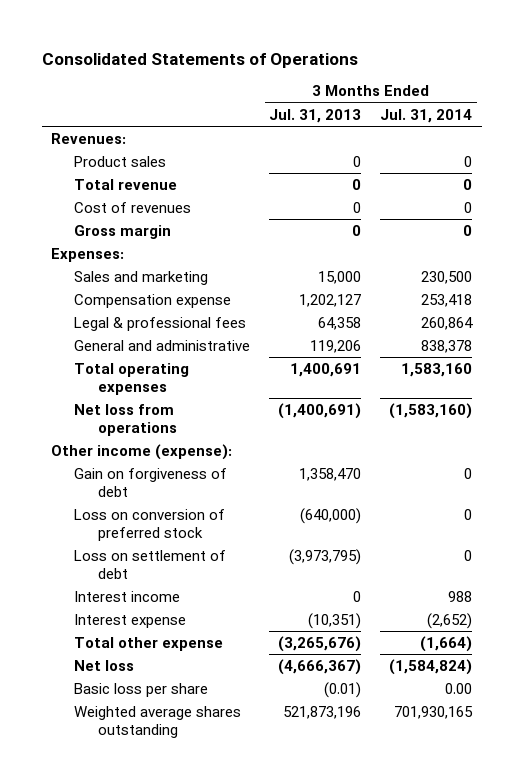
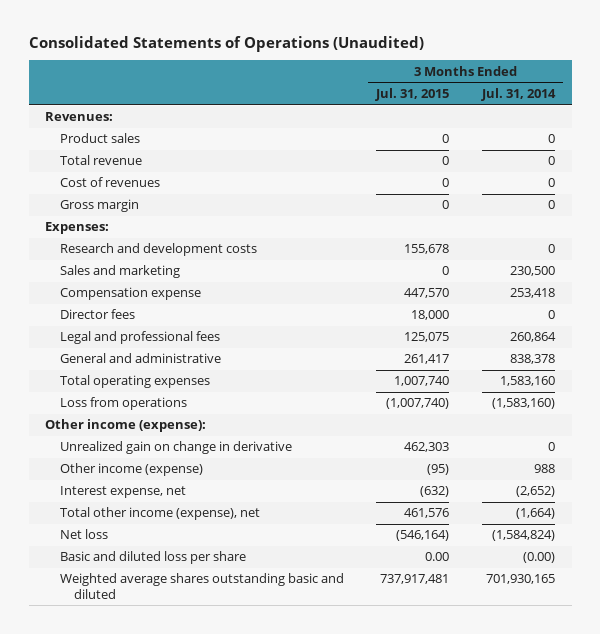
- Consolidated Statements of Operations
+ Consolidated Statements of Operations (Unaudited)
- | 3 Months Ended Jul. 31, 2013 | 3 Months Ended Jul. 31, 2014
+ | 3 Months Ended Jul. 31, 2015 | 3 Months Ended Jul. 31, 2014
+ Research and development costs | 155,678 | 0
- Legal & professional fees | 64,358 | 260,864
+ Director fees | 18,000 | 0
+ Legal and professional fees | 125,075 | 260,864
- Net loss from operations | (1,400,691) | (1,583,160)
+ Loss from operations | (1,007,740) | (1,583,160)
- Gain on forgiveness of debt | 1,358,470 | 0
- Loss on conversion of preferred stock | (640,000) | 0
- Loss on settlement of debt | (3,973,795) | 0
- Interest income | 0 | 988
- Interest expense | (10,351) | (2,652)
- Total other expense | (3,265,676) | (1,664)
+ Unrealized gain on change in derivative | 462,303 | 0
+ Other income (expense) | (95) | 988
+ Interest expense, net | (632) | (2,652)
+ Total other income (expense), net | 461,576 | (1,664)
- Basic loss per share | (0.01) | 0.00
- Weighted average shares outstanding | 521,873,196 | 701,930,165
+ Basic and diluted loss per share | 0.00 | (0.00)
+ Weighted average shares outstanding basic and diluted | 737,917,481 | 701,930,165

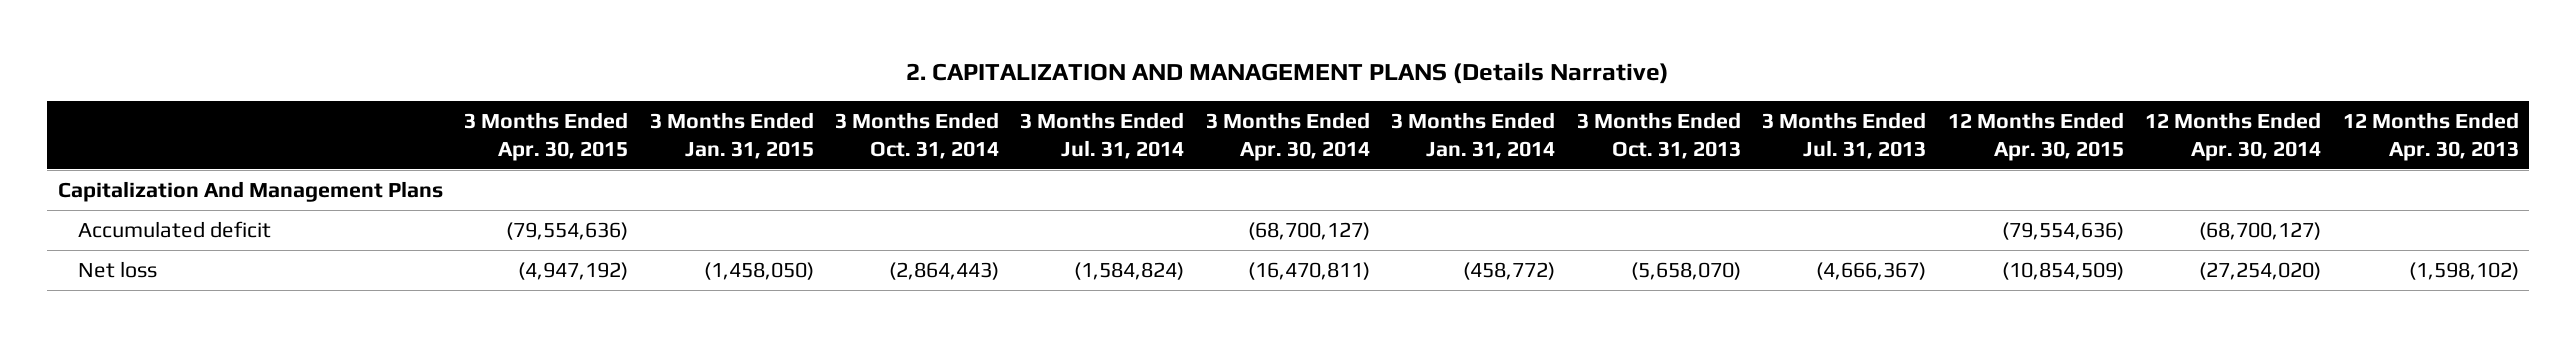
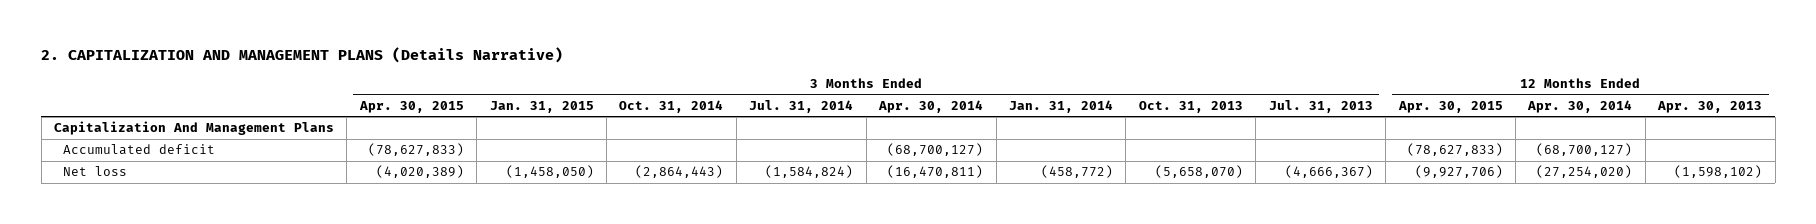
- Accumulated deficit | (79,554,636) | | | | (68,700,127) | | | | (79,554,636) | (68,700,127) |
- Net loss | (4,947,192) | (1,458,050) | (2,864,443) | (1,584,824) | (16,470,811) | (458,772) | (5,658,070) | (4,666,367) | (10,854,509) | (27,254,020) | (1,598,102)
+ Accumulated deficit | (78,627,833) | | | | (68,700,127) | | | | (78,627,833) | (68,700,127) |
+ Net loss | (4,020,389) | (1,458,050) | (2,864,443) | (1,584,824) | (16,470,811) | (458,772) | (5,658,070) | (4,666,367) | (9,927,706) | (27,254,020) | (1,598,102)

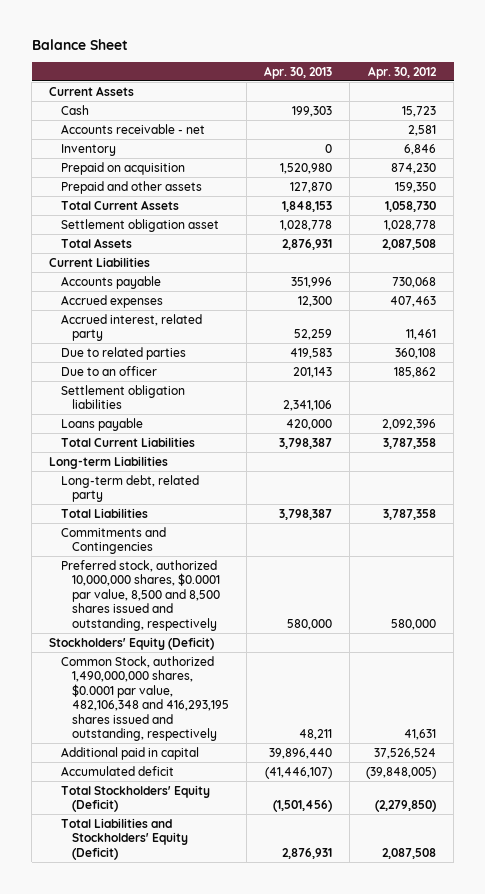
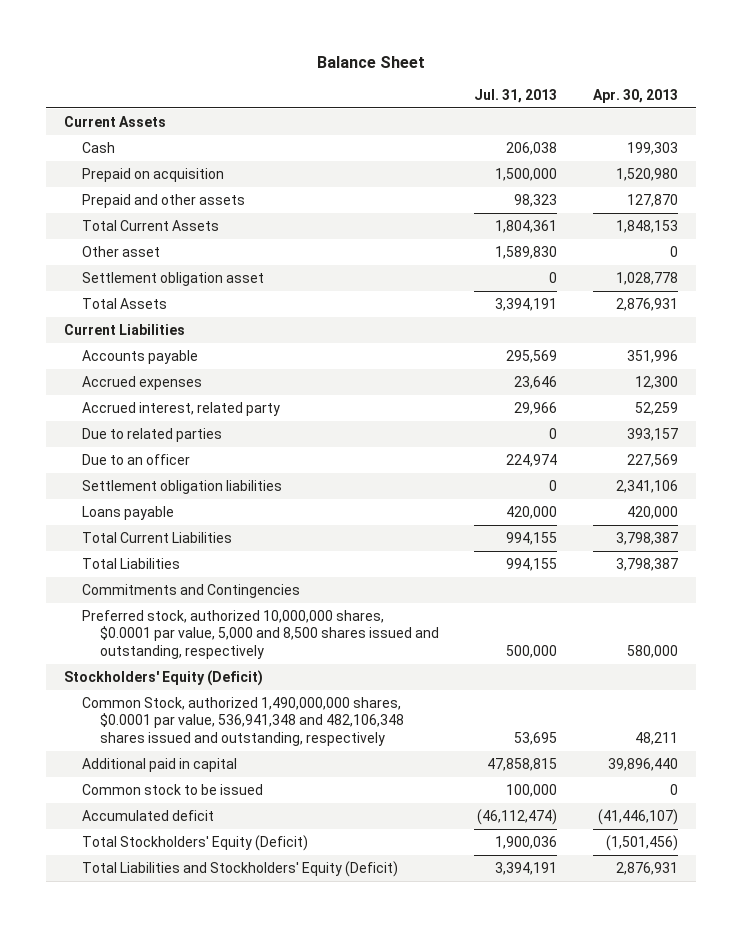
- | Apr. 30, 2013 | Apr. 30, 2012
+ | Jul. 31, 2013 | Apr. 30, 2013
- Accounts receivable - net | | 2,581
- Inventory | 0 | 6,846
+ Other asset | 1,589,830 | 0
- Due to related parties | 419,583 | 360,108
- Due to an officer | 201,143 | 185,862
+ Due to related parties | 0 | 393,157
+ Due to an officer | 224,974 | 227,569
- Long-term Liabilities
- Long-term debt, related party
- Preferred stock, authorized 10,000,000 shares, $0.0001 par value, 8,500 and 8,500 shares issued and outstanding, respectively | 580,000 | 580,000
+ Preferred stock, authorized 10,000,000 shares, $0.0001 par value, 5,000 and 8,500 shares issued and outstanding, respectively | 500,000 | 580,000
- Common Stock, authorized 1,490,000,000 shares, $0.0001 par value, 482,106,348 and 416,293,195 shares issued and outstanding, respectively | 48,211 | 41,631
+ Common Stock, authorized 1,490,000,000 shares, $0.0001 par value, 536,941,348 and 482,106,348 shares issued and outstanding, respectively | 53,695 | 48,211
+ Common stock to be issued | 100,000 | 0

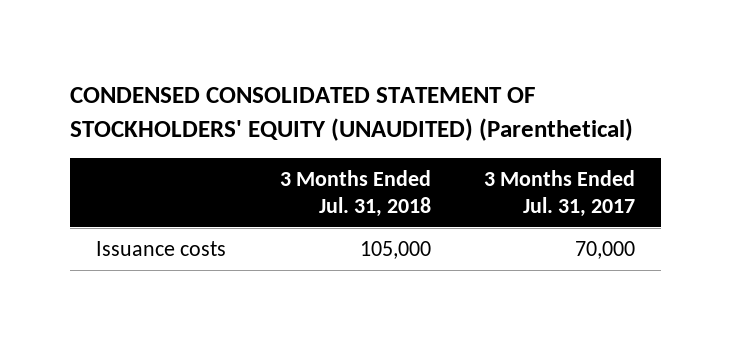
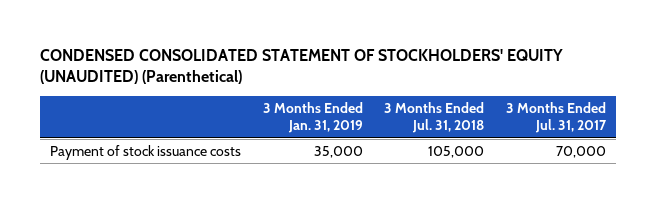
- | 3 Months Ended Jul. 31, 2018 | 3 Months Ended Jul. 31, 2017
+ | 3 Months Ended Jan. 31, 2019 | 3 Months Ended Jul. 31, 2018 | 3 Months Ended Jul. 31, 2017
- Issuance costs | 105,000 | 70,000
+ Payment of stock issuance costs | 35,000 | 105,000 | 70,000

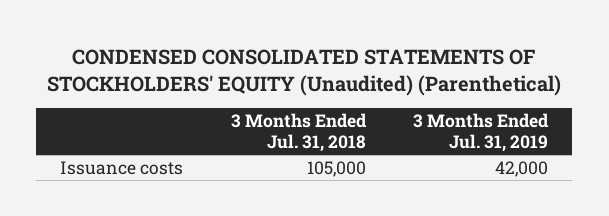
- CONDENSED CONSOLIDATED STATEMENT OF STOCKHOLDERS' EQUITY (UNAUDITED) (Parenthetical)
+ CONDENSED CONSOLIDATED STATEMENTS OF STOCKHOLDERS' EQUITY (Unaudited) (Parenthetical)
- | 3 Months Ended Jan. 31, 2019 | 3 Months Ended Jul. 31, 2018 | 3 Months Ended Jul. 31, 2017
+ | 3 Months Ended Jul. 31, 2018 | 3 Months Ended Jul. 31, 2019
- Payment of stock issuance costs | 35,000 | 105,000 | 70,000
+ Issuance costs | 105,000 | 42,000

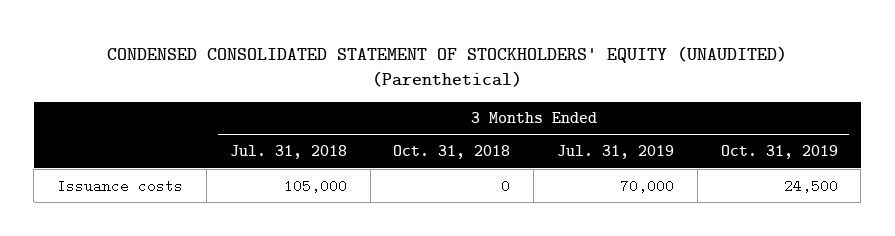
- CONDENSED CONSOLIDATED STATEMENTS OF STOCKHOLDERS' EQUITY (Unaudited) (Parenthetical)
+ CONDENSED CONSOLIDATED STATEMENT OF STOCKHOLDERS' EQUITY (UNAUDITED) (Parenthetical)
- | 3 Months Ended Jul. 31, 2018 | 3 Months Ended Jul. 31, 2019
+ | 3 Months Ended Jul. 31, 2018 | 3 Months Ended Oct. 31, 2018 | 3 Months Ended Jul. 31, 2019 | 3 Months Ended Oct. 31, 2019
- Issuance costs | 105,000 | 42,000
+ Issuance costs | 105,000 | 0 | 70,000 | 24,500

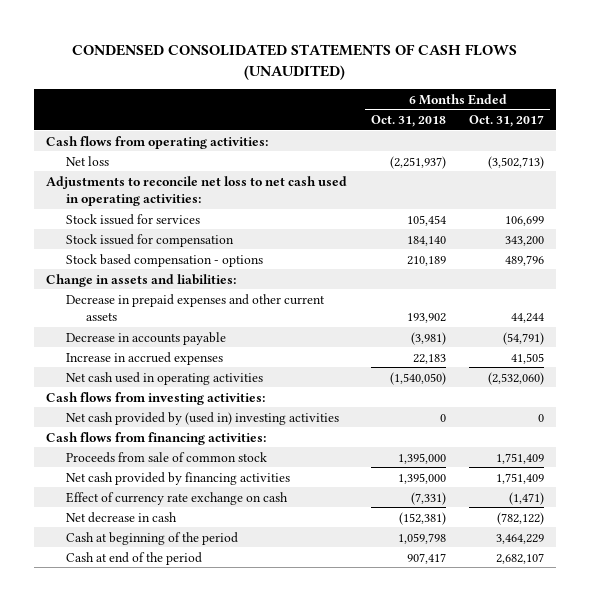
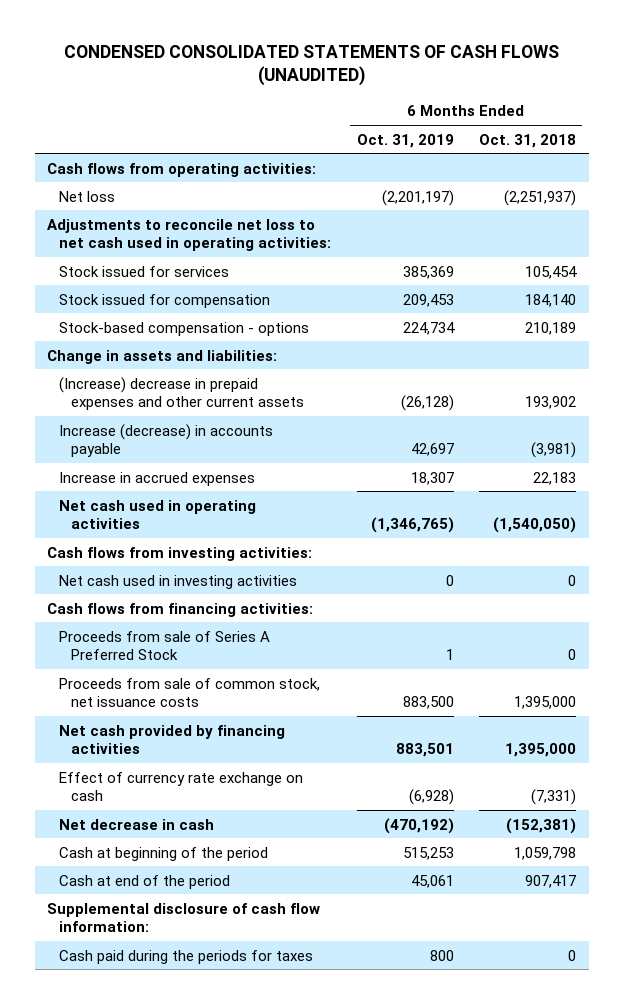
- | 6 Months Ended Oct. 31, 2018 | 6 Months Ended Oct. 31, 2017
+ | 6 Months Ended Oct. 31, 2019 | 6 Months Ended Oct. 31, 2018
- Stock based compensation - options | 210,189 | 489,796
+ Stock-based compensation - options | 224,734 | 210,189
- Decrease in prepaid expenses and other current assets | 193,902 | 44,244
- Decrease in accounts payable | (3,981) | (54,791)
+ (Increase) decrease in prepaid expenses and other current assets | (26,128) | 193,902
+ Increase (decrease) in accounts payable | 42,697 | (3,981)
- Net cash provided by (used in) investing activities | 0 | 0
+ Net cash used in investing activities | 0 | 0
- Proceeds from sale of common stock | 1,395,000 | 1,751,409
+ Proceeds from sale of Series A Preferred Stock | 1 | 0
+ Proceeds from sale of common stock, net issuance costs | 883,500 | 1,395,000
+ Supplemental disclosure of cash flow information:
+ Cash paid during the periods for taxes | 800 | 0

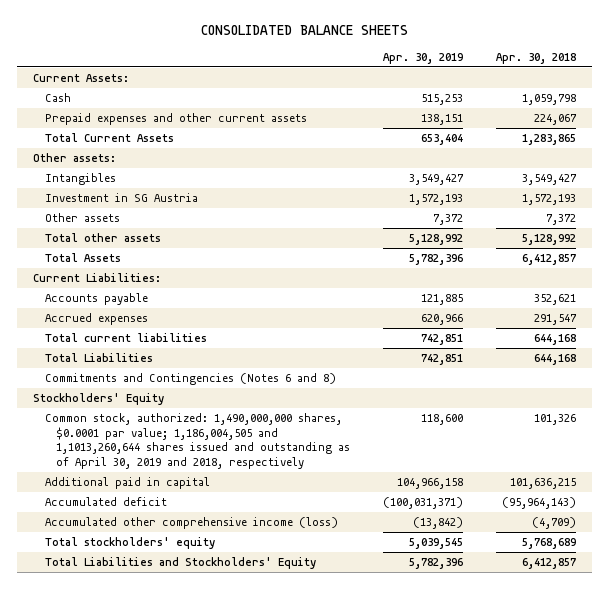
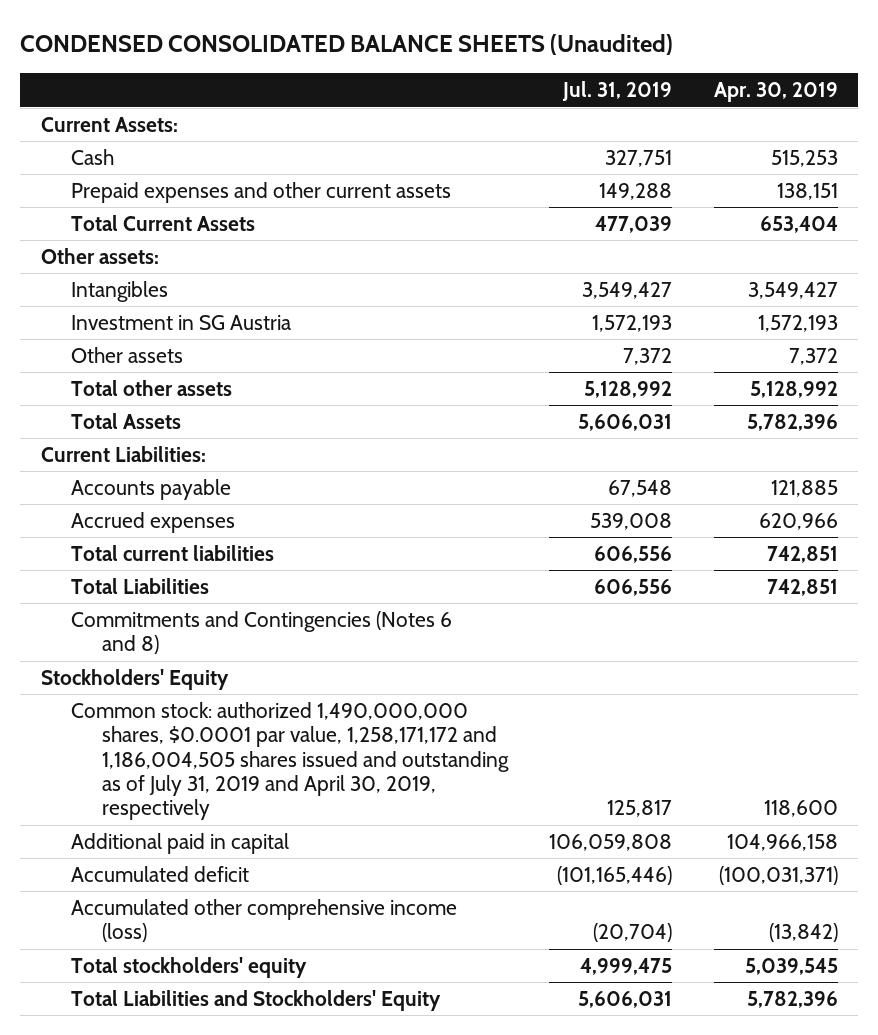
- CONSOLIDATED BALANCE SHEETS
+ CONDENSED CONSOLIDATED BALANCE SHEETS (Unaudited)
- | Apr. 30, 2019 | Apr. 30, 2018
+ | Jul. 31, 2019 | Apr. 30, 2019
- Common stock, authorized: 1,490,000,000 shares, $0.0001 par value; 1,186,004,505 and 1,1013,260,644 shares issued and outstanding as of April 30, 2019 and 2018, respectively | 118,600 | 101,326
+ Common stock: authorized 1,490,000,000 shares, $0.0001 par value, 1,258,171,172 and 1,186,004,505 shares issued and outstanding as of July 31, 2019 and April 30, 2019, respectively | 125,817 | 118,600

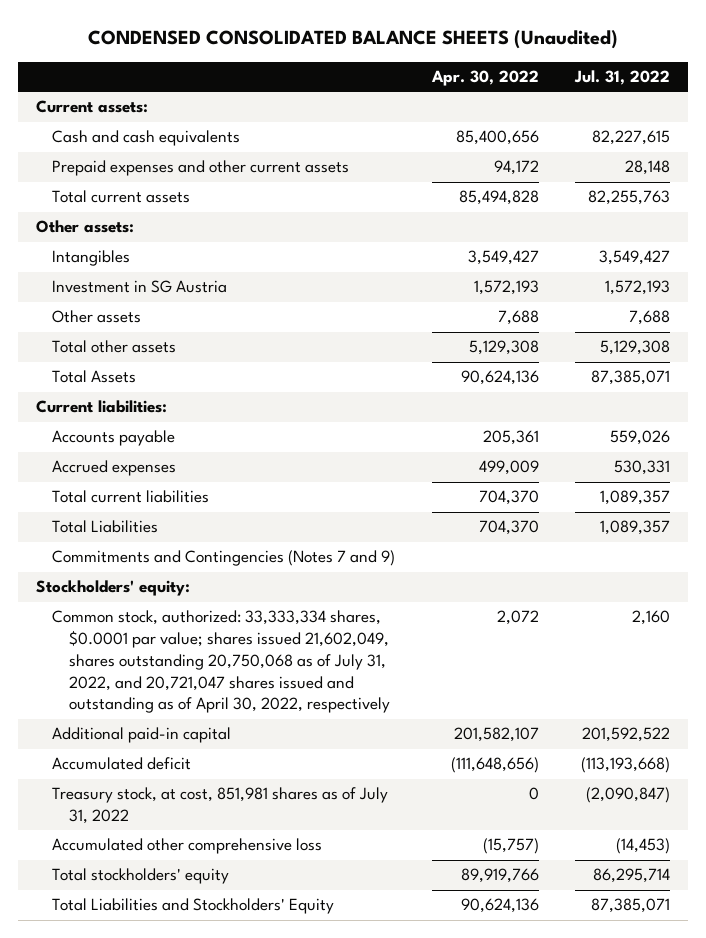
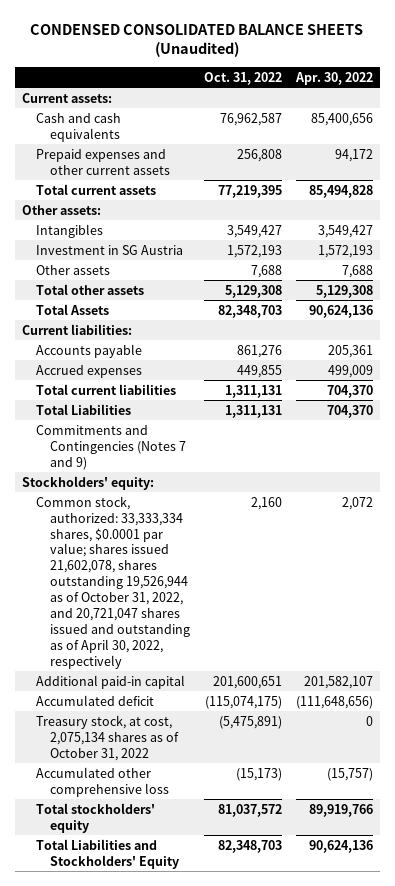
- | Apr. 30, 2022 | Jul. 31, 2022
+ | Oct. 31, 2022 | Apr. 30, 2022
- Common stock, authorized: 33,333,334 shares, $0.0001 par value; shares issued 21,602,049, shares outstanding 20,750,068 as of July 31, 2022, and 20,721,047 shares issued and outstanding as of April 30, 2022, respectively | 2,072 | 2,160
+ Common stock, authorized: 33,333,334 shares, $0.0001 par value; shares issued 21,602,078, shares outstanding 19,526,944 as of October 31, 2022, and 20,721,047 shares issued and outstanding as of April 30, 2022, respectively | 2,160 | 2,072
- Treasury stock, at cost, 851,981 shares as of July 31, 2022 | 0 | (2,090,847)
+ Treasury stock, at cost, 2,075,134 shares as of October 31, 2022 | (5,475,891) | 0

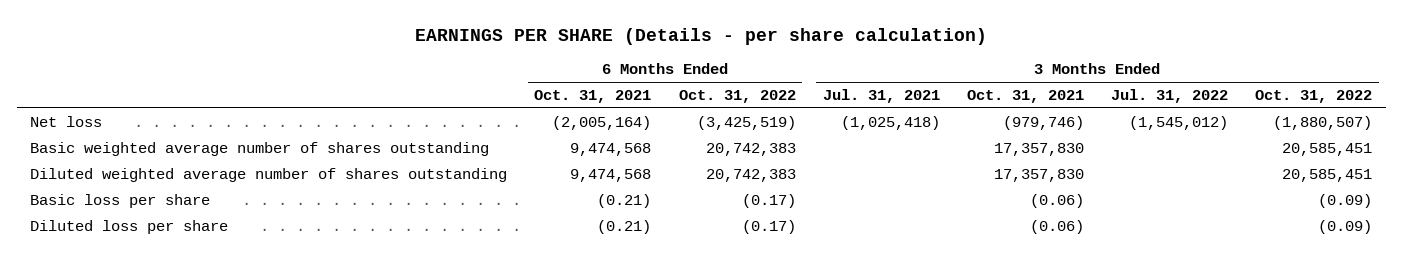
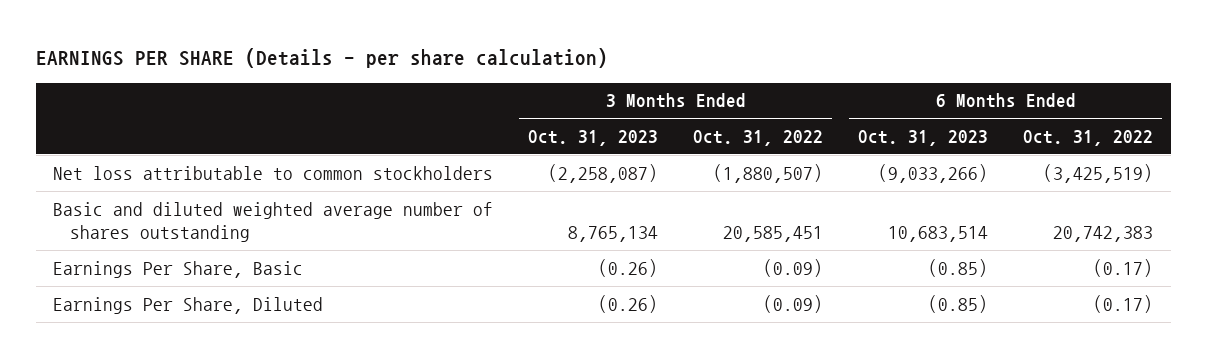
- | 6 Months Ended Oct. 31, 2021 | 6 Months Ended Oct. 31, 2022 | 3 Months Ended Jul. 31, 2021 | 3 Months Ended Oct. 31, 2021 | 3 Months Ended Jul. 31, 2022 | 3 Months Ended Oct. 31, 2022
+ | 3 Months Ended Oct. 31, 2023 | 3 Months Ended Oct. 31, 2022 | 6 Months Ended Oct. 31, 2023 | 6 Months Ended Oct. 31, 2022
- Net loss | (2,005,164) | (3,425,519) | (1,025,418) | (979,746) | (1,545,012) | (1,880,507)
- Basic weighted average number of shares outstanding | 9,474,568 | 20,742,383 | | 17,357,830 | | 20,585,451
- Diluted weighted average number of shares outstanding | 9,474,568 | 20,742,383 | | 17,357,830 | | 20,585,451
- Basic loss per share | (0.21) | (0.17) | | (0.06) | | (0.09)
- Diluted loss per share | (0.21) | (0.17) | | (0.06) | | (0.09)
+ Net loss attributable to common stockholders | (2,258,087) | (1,880,507) | (9,033,266) | (3,425,519)
+ Basic and diluted weighted average number of shares outstanding | 8,765,134 | 20,585,451 | 10,683,514 | 20,742,383
+ Earnings Per Share, Basic | (0.26) | (0.09) | (0.85) | (0.17)
+ Earnings Per Share, Diluted | (0.26) | (0.09) | (0.85) | (0.17)

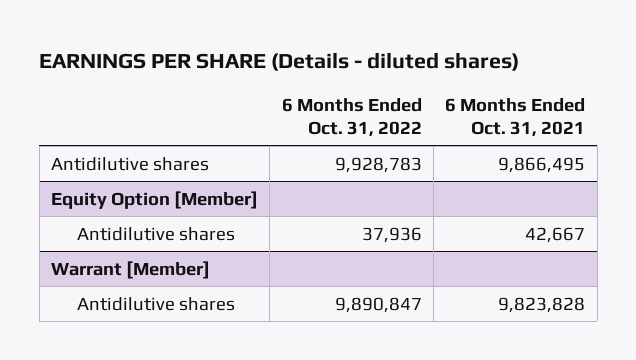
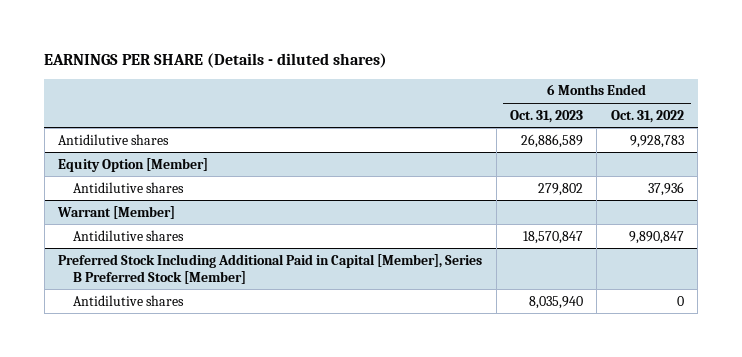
- | 6 Months Ended Oct. 31, 2022 | 6 Months Ended Oct. 31, 2021
+ | 6 Months Ended Oct. 31, 2023 | 6 Months Ended Oct. 31, 2022
+ Preferred Stock Including Additional Paid in Capital [Member], Series B Preferred Stock [Member]
+ Antidilutive shares | 8,035,940 | 0

